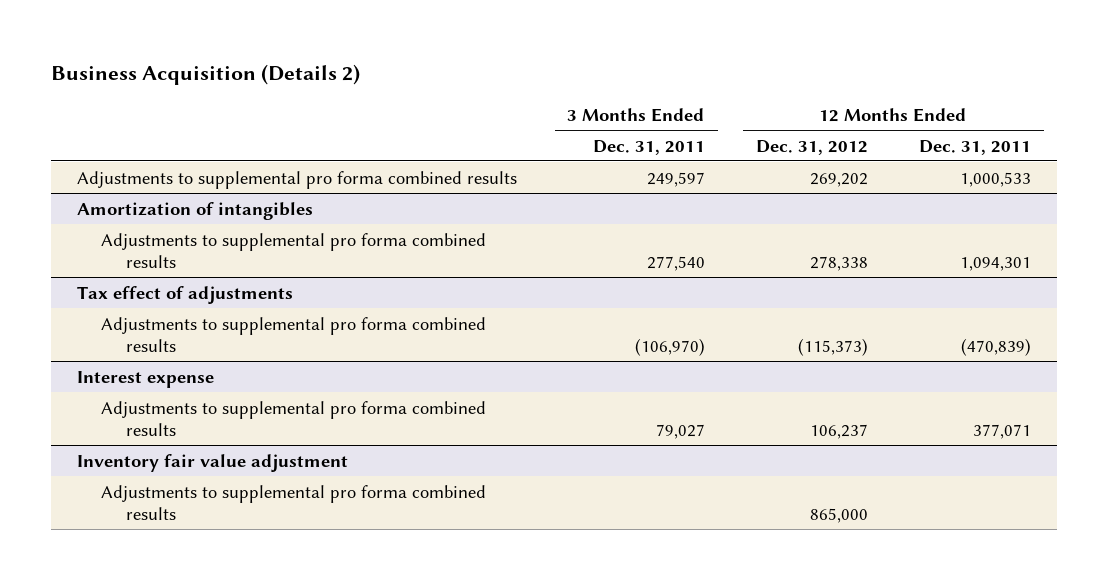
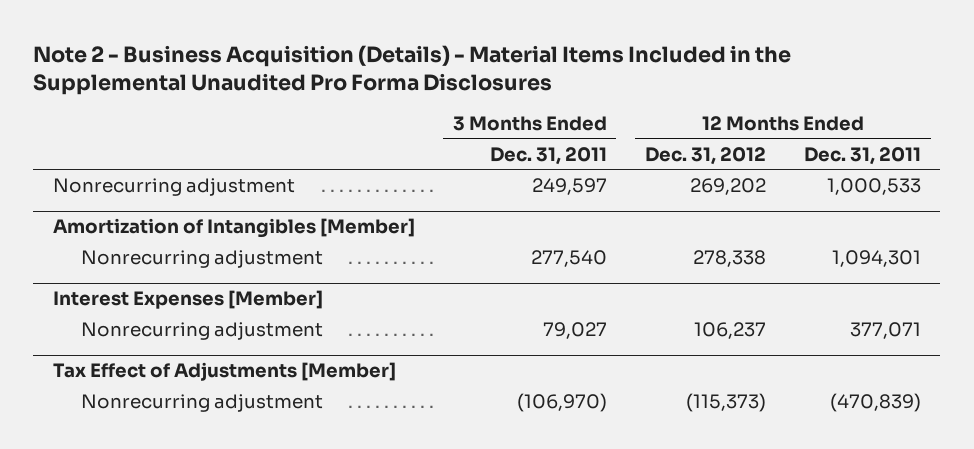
- Business Acquisition (Details 2)
+ Note 2 - Business Acquisition (Details) - Material Items Included in the Supplemental Unaudited Pro Forma Disclosures
- Adjustments to supplemental pro forma combined results | 249,597 | 269,202 | 1,000,533
- Amortization of intangibles
- Adjustments to supplemental pro forma combined results | 277,540 | 278,338 | 1,094,301
- Tax effect of adjustments
- Adjustments to supplemental pro forma combined results | (106,970) | (115,373) | (470,839)
- Interest expense
- Adjustments to supplemental pro forma combined results | 79,027 | 106,237 | 377,071
- Inventory fair value adjustment
- Adjustments to supplemental pro forma combined results | | 865,000 |
+ Nonrecurring adjustment | 249,597 | 269,202 | 1,000,533
+ Amortization of Intangibles [Member]
+ Nonrecurring adjustment | 277,540 | 278,338 | 1,094,301
+ Interest Expenses [Member]
+ Nonrecurring adjustment | 79,027 | 106,237 | 377,071
+ Tax Effect of Adjustments [Member]
+ Nonrecurring adjustment | (106,970) | (115,373) | (470,839)

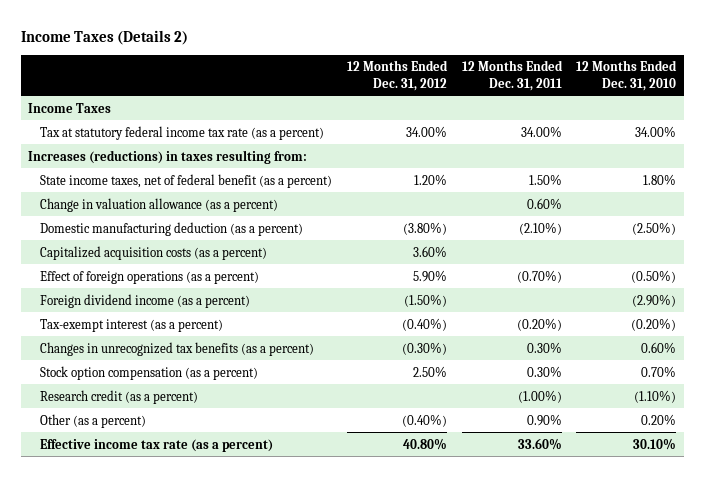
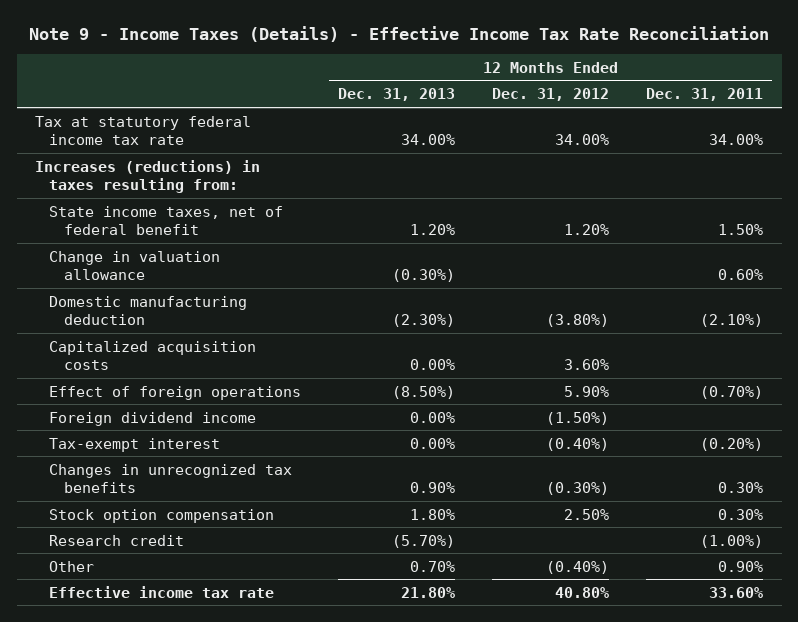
- Income Taxes (Details 2)
+ Note 9 - Income Taxes (Details) - Effective Income Tax Rate Reconciliation
- | 12 Months Ended Dec. 31, 2012 | 12 Months Ended Dec. 31, 2011 | 12 Months Ended Dec. 31, 2010
+ | 12 Months Ended Dec. 31, 2013 | 12 Months Ended Dec. 31, 2012 | 12 Months Ended Dec. 31, 2011
- Income Taxes
- Tax at statutory federal income tax rate (as a percent) | 34.00% | 34.00% | 34.00%
+ Tax at statutory federal income tax rate | 34.00% | 34.00% | 34.00%
- State income taxes, net of federal benefit (as a percent) | 1.20% | 1.50% | 1.80%
- Change in valuation allowance (as a percent) | | 0.60% |
- Domestic manufacturing deduction (as a percent) | (3.80%) | (2.10%) | (2.50%)
- Capitalized acquisition costs (as a percent) | 3.60% | |
- Effect of foreign operations (as a percent) | 5.90% | (0.70%) | (0.50%)
- Foreign dividend income (as a percent) | (1.50%) | | (2.90%)
- Tax-exempt interest (as a percent) | (0.40%) | (0.20%) | (0.20%)
- Changes in unrecognized tax benefits (as a percent) | (0.30%) | 0.30% | 0.60%
- Stock option compensation (as a percent) | 2.50% | 0.30% | 0.70%
- Research credit (as a percent) | | (1.00%) | (1.10%)
- Other (as a percent) | (0.40%) | 0.90% | 0.20%
- Effective income tax rate (as a percent) | 40.80% | 33.60% | 30.10%
+ State income taxes, net of federal benefit | 1.20% | 1.20% | 1.50%
+ Change in valuation allowance | (0.30%) | | 0.60%
+ Domestic manufacturing deduction | (2.30%) | (3.80%) | (2.10%)
+ Capitalized acquisition costs | 0.00% | 3.60% |
+ Effect of foreign operations | (8.50%) | 5.90% | (0.70%)
+ Foreign dividend income | 0.00% | (1.50%) |
+ Tax-exempt interest | 0.00% | (0.40%) | (0.20%)
+ Changes in unrecognized tax benefits | 0.90% | (0.30%) | 0.30%
+ Stock option compensation | 1.80% | 2.50% | 0.30%
+ Research credit | (5.70%) | | (1.00%)
+ Other | 0.70% | (0.40%) | 0.90%
+ Effective income tax rate | 21.80% | 40.80% | 33.60%

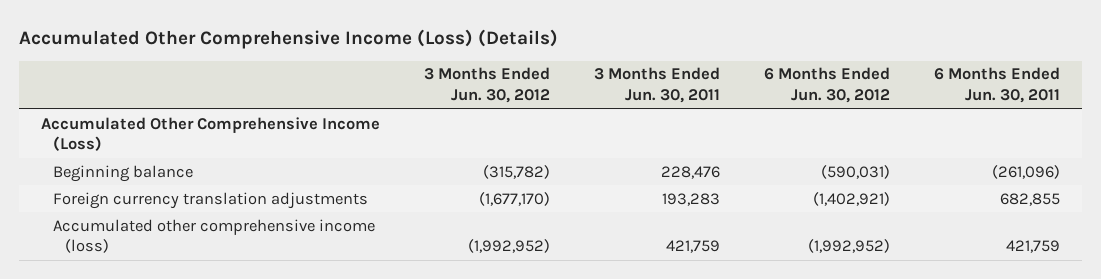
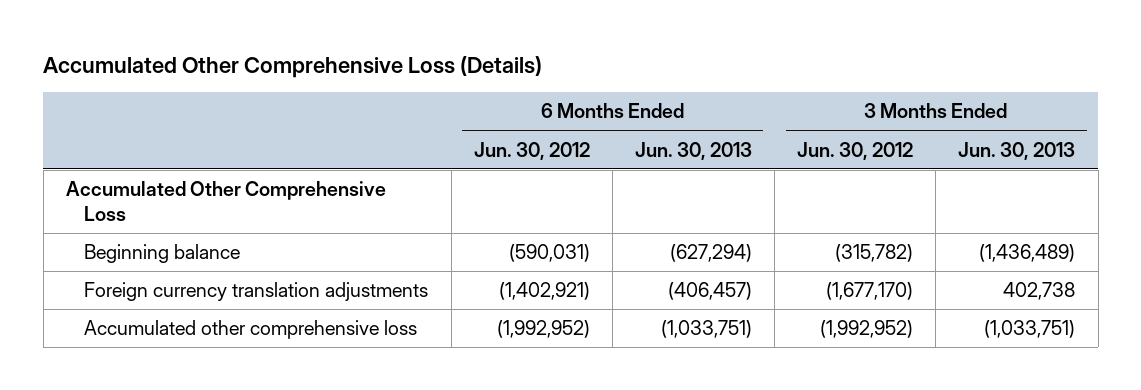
- Accumulated Other Comprehensive Income (Loss) (Details)
+ Accumulated Other Comprehensive Loss (Details)
- | 3 Months Ended Jun. 30, 2012 | 3 Months Ended Jun. 30, 2011 | 6 Months Ended Jun. 30, 2012 | 6 Months Ended Jun. 30, 2011
+ | 6 Months Ended Jun. 30, 2012 | 6 Months Ended Jun. 30, 2013 | 3 Months Ended Jun. 30, 2012 | 3 Months Ended Jun. 30, 2013
- Accumulated Other Comprehensive Income (Loss)
+ Accumulated Other Comprehensive Loss
- Accumulated other comprehensive income (loss) | (1,992,952) | 421,759 | (1,992,952) | 421,759
+ Accumulated other comprehensive loss | (1,992,952) | (1,033,751) | (1,992,952) | (1,033,751)

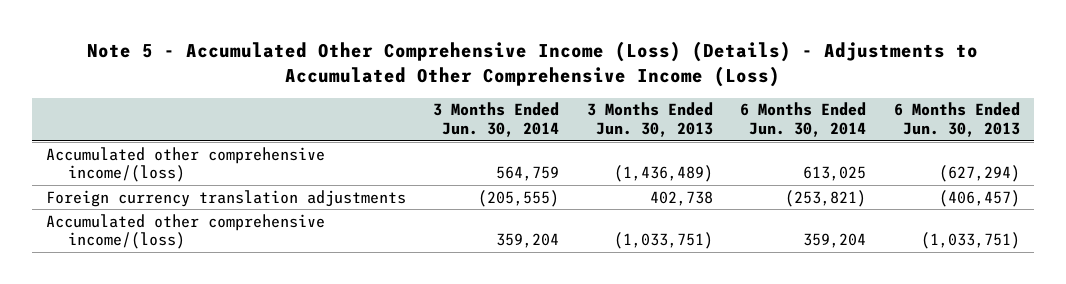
- Accumulated Other Comprehensive Loss (Details)
+ Note 5 - Accumulated Other Comprehensive Income (Loss) (Details) - Adjustments to Accumulated Other Comprehensive Income (Loss)
- | 6 Months Ended Jun. 30, 2012 | 6 Months Ended Jun. 30, 2013 | 3 Months Ended Jun. 30, 2012 | 3 Months Ended Jun. 30, 2013
+ | 3 Months Ended Jun. 30, 2014 | 3 Months Ended Jun. 30, 2013 | 6 Months Ended Jun. 30, 2014 | 6 Months Ended Jun. 30, 2013
- Accumulated Other Comprehensive Loss
- Beginning balance | (590,031) | (627,294) | (315,782) | (1,436,489)
+ Accumulated other comprehensive income/(loss) | 564,759 | (1,436,489) | 613,025 | (627,294)
- Accumulated other comprehensive loss | (1,992,952) | (1,033,751) | (1,992,952) | (1,033,751)
+ Accumulated other comprehensive income/(loss) | 359,204 | (1,033,751) | 359,204 | (1,033,751)

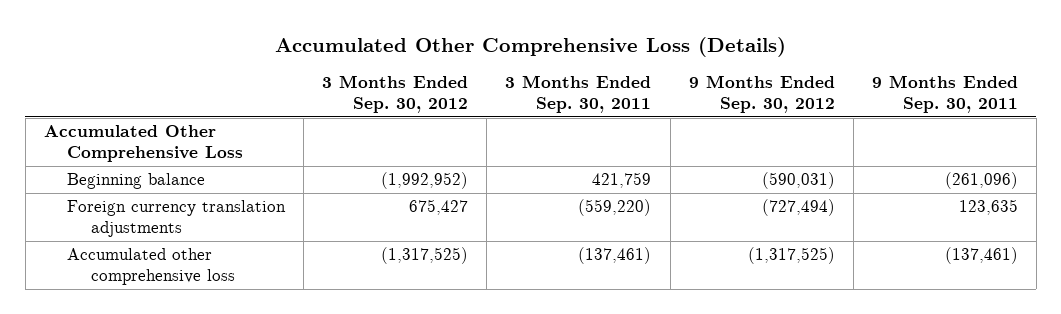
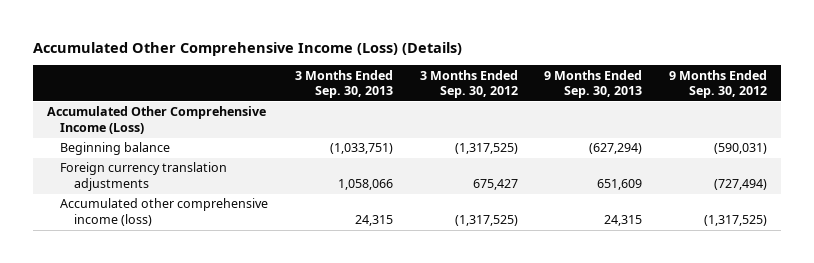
- Accumulated Other Comprehensive Loss (Details)
+ Accumulated Other Comprehensive Income (Loss) (Details)
- | 3 Months Ended Sep. 30, 2012 | 3 Months Ended Sep. 30, 2011 | 9 Months Ended Sep. 30, 2012 | 9 Months Ended Sep. 30, 2011
+ | 3 Months Ended Sep. 30, 2013 | 3 Months Ended Sep. 30, 2012 | 9 Months Ended Sep. 30, 2013 | 9 Months Ended Sep. 30, 2012
- Accumulated Other Comprehensive Loss
- Beginning balance | (1,992,952) | 421,759 | (590,031) | (261,096)
+ Accumulated Other Comprehensive Income (Loss)
+ Beginning balance | (1,033,751) | (1,317,525) | (627,294) | (590,031)
- Accumulated other comprehensive loss | (1,317,525) | (137,461) | (1,317,525) | (137,461)
+ Accumulated other comprehensive income (loss) | 24,315 | (1,317,525) | 24,315 | (1,317,525)

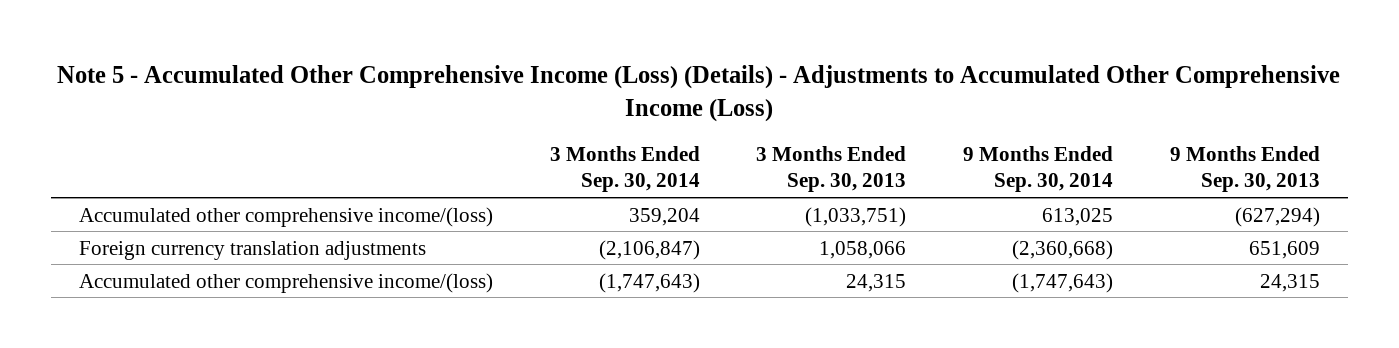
- Accumulated Other Comprehensive Income (Loss) (Details)
+ Note 5 - Accumulated Other Comprehensive Income (Loss) (Details) - Adjustments to Accumulated Other Comprehensive Income (Loss)
- | 3 Months Ended Sep. 30, 2013 | 3 Months Ended Sep. 30, 2012 | 9 Months Ended Sep. 30, 2013 | 9 Months Ended Sep. 30, 2012
+ | 3 Months Ended Sep. 30, 2014 | 3 Months Ended Sep. 30, 2013 | 9 Months Ended Sep. 30, 2014 | 9 Months Ended Sep. 30, 2013
- Accumulated Other Comprehensive Income (Loss)
- Beginning balance | (1,033,751) | (1,317,525) | (627,294) | (590,031)
+ Accumulated other comprehensive income/(loss) | 359,204 | (1,033,751) | 613,025 | (627,294)
- Accumulated other comprehensive income (loss) | 24,315 | (1,317,525) | 24,315 | (1,317,525)
+ Accumulated other comprehensive income/(loss) | (1,747,643) | 24,315 | (1,747,643) | 24,315

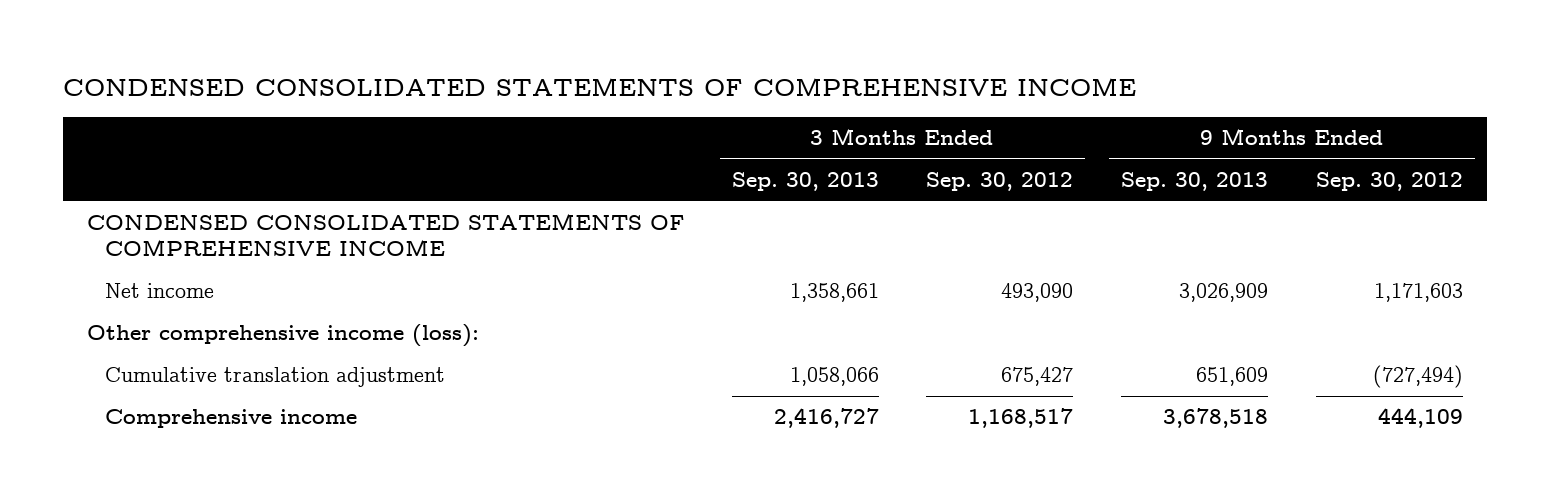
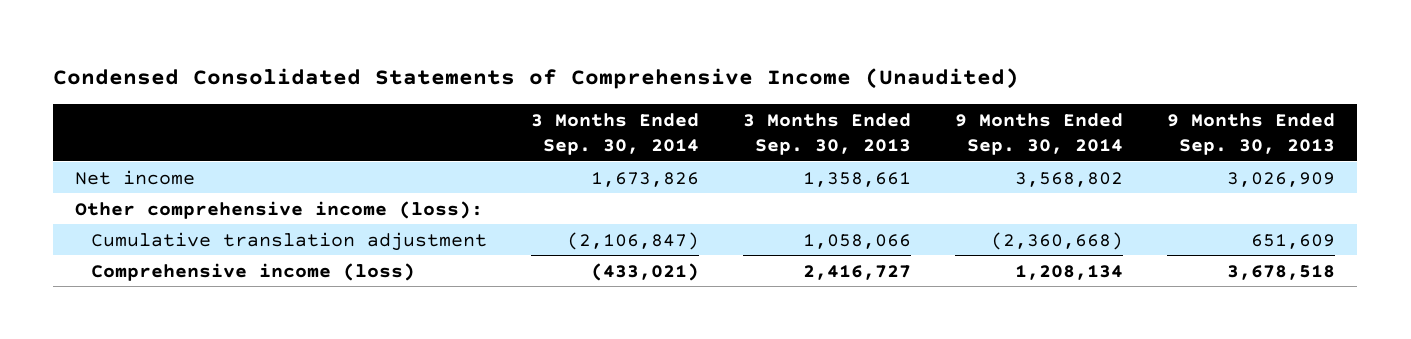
- CONDENSED CONSOLIDATED STATEMENTS OF COMPREHENSIVE INCOME
+ Condensed Consolidated Statements of Comprehensive Income (Unaudited)
- | 3 Months Ended Sep. 30, 2013 | 3 Months Ended Sep. 30, 2012 | 9 Months Ended Sep. 30, 2013 | 9 Months Ended Sep. 30, 2012
+ | 3 Months Ended Sep. 30, 2014 | 3 Months Ended Sep. 30, 2013 | 9 Months Ended Sep. 30, 2014 | 9 Months Ended Sep. 30, 2013
- CONDENSED CONSOLIDATED STATEMENTS OF COMPREHENSIVE INCOME
- Comprehensive income | 2,416,727 | 1,168,517 | 3,678,518 | 444,109
+ Comprehensive income (loss) | (433,021) | 2,416,727 | 1,208,134 | 3,678,518

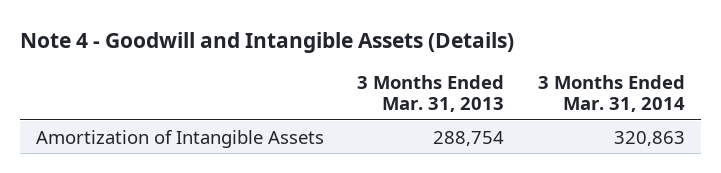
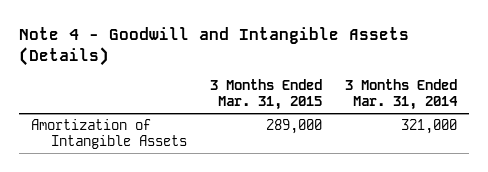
- | 3 Months Ended Mar. 31, 2013 | 3 Months Ended Mar. 31, 2014
+ | 3 Months Ended Mar. 31, 2015 | 3 Months Ended Mar. 31, 2014
- Amortization of Intangible Assets | 288,754 | 320,863
+ Amortization of Intangible Assets | 289,000 | 321,000

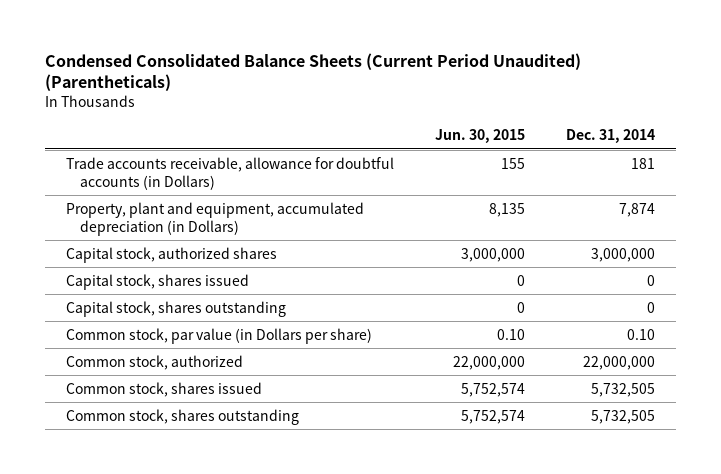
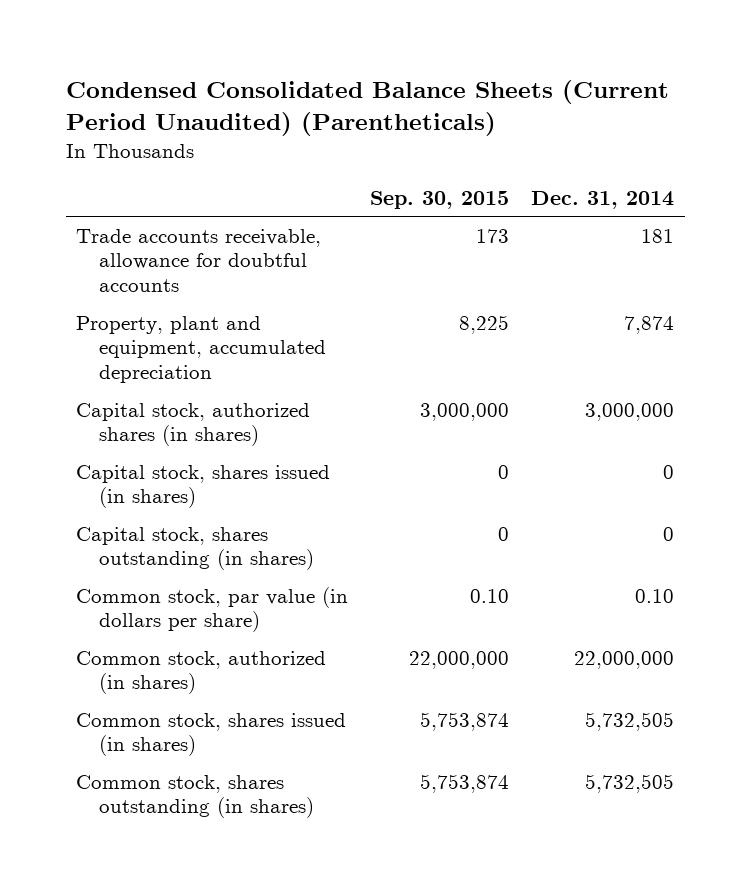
- | Jun. 30, 2015 | Dec. 31, 2014
+ | Sep. 30, 2015 | Dec. 31, 2014
- Trade accounts receivable, allowance for doubtful accounts (in Dollars) | 155 | 181
- Property, plant and equipment, accumulated depreciation (in Dollars) | 8,135 | 7,874
- Capital stock, authorized shares | 3,000,000 | 3,000,000
- Capital stock, shares issued | 0 | 0
- Capital stock, shares outstanding | 0 | 0
- Common stock, par value (in Dollars per share) | 0.10 | 0.10
- Common stock, authorized | 22,000,000 | 22,000,000
- Common stock, shares issued | 5,752,574 | 5,732,505
- Common stock, shares outstanding | 5,752,574 | 5,732,505
+ Trade accounts receivable, allowance for doubtful accounts | 173 | 181
+ Property, plant and equipment, accumulated depreciation | 8,225 | 7,874
+ Capital stock, authorized shares (in shares) | 3,000,000 | 3,000,000
+ Capital stock, shares issued (in shares) | 0 | 0
+ Capital stock, shares outstanding (in shares) | 0 | 0
+ Common stock, par value (in dollars per share) | 0.10 | 0.10
+ Common stock, authorized (in shares) | 22,000,000 | 22,000,000
+ Common stock, shares issued (in shares) | 5,753,874 | 5,732,505
+ Common stock, shares outstanding (in shares) | 5,753,874 | 5,732,505

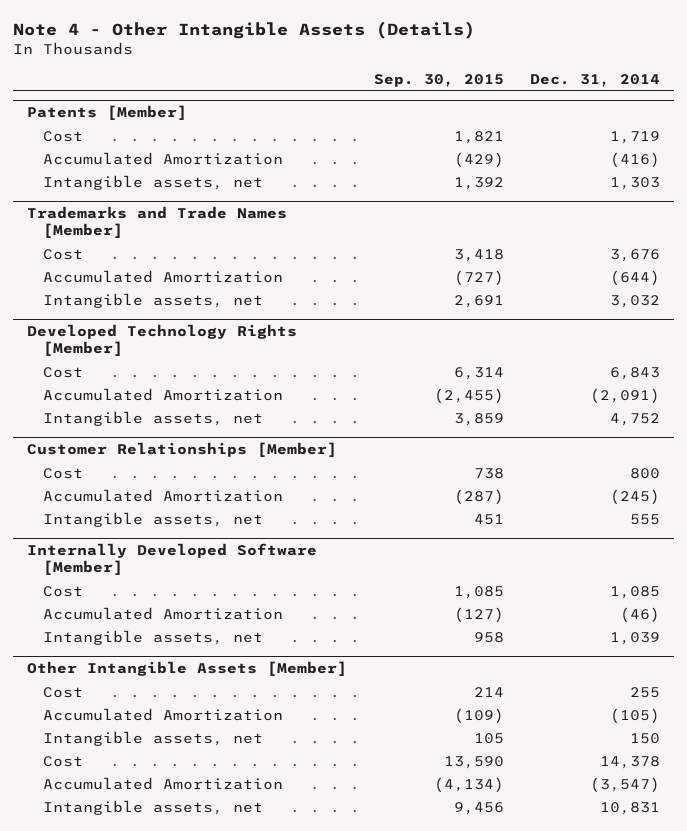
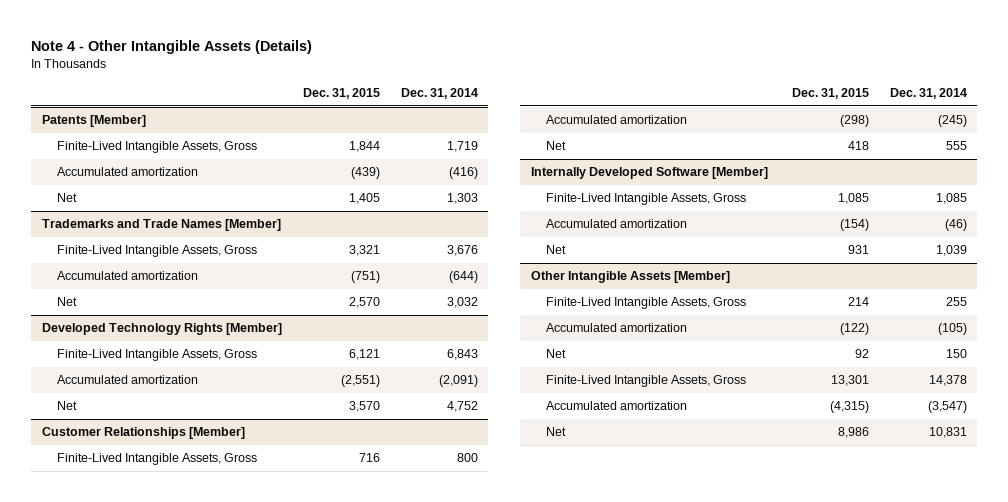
- | Sep. 30, 2015 | Dec. 31, 2014
+ | Dec. 31, 2015 | Dec. 31, 2014
@ Patents [Member]
- Cost | 1,821 | 1,719
- Accumulated Amortization | (429) | (416)
- Intangible assets, net | 1,392 | 1,303
+ Finite-Lived Intangible Assets, Gross | 1,844 | 1,719
+ Accumulated amortization | (439) | (416)
+ Net | 1,405 | 1,303
@ Trademarks and Trade Names [Member]
- Cost | 3,418 | 3,676
- Accumulated Amortization | (727) | (644)
- Intangible assets, net | 2,691 | 3,032
+ Finite-Lived Intangible Assets, Gross | 3,321 | 3,676
+ Accumulated amortization | (751) | (644)
+ Net | 2,570 | 3,032
@ Developed Technology Rights [Member]
- Cost | 6,314 | 6,843
- Accumulated Amortization | (2,455) | (2,091)
- Intangible assets, net | 3,859 | 4,752
+ Finite-Lived Intangible Assets, Gross | 6,121 | 6,843
+ Accumulated amortization | (2,551) | (2,091)
+ Net | 3,570 | 4,752
@ Customer Relationships [Member]
- Cost | 738 | 800
- Accumulated Amortization | (287) | (245)
- Intangible assets, net | 451 | 555
+ Finite-Lived Intangible Assets, Gross | 716 | 800
+ Accumulated amortization | (298) | (245)
+ Net | 418 | 555
@ Internally Developed Software [Member]
- Cost | 1,085 | 1,085
- Accumulated Amortization | (127) | (46)
- Intangible assets, net | 958 | 1,039
+ Finite-Lived Intangible Assets, Gross | 1,085 | 1,085
+ Accumulated amortization | (154) | (46)
+ Net | 931 | 1,039
@ Other Intangible Assets [Member]
- Cost | 214 | 255
- Accumulated Amortization | (109) | (105)
- Intangible assets, net | 105 | 150
- Cost | 13,590 | 14,378
- Accumulated Amortization | (4,134) | (3,547)
- Intangible assets, net | 9,456 | 10,831
+ Finite-Lived Intangible Assets, Gross | 214 | 255
+ Accumulated amortization | (122) | (105)
+ Net | 92 | 150
+ Finite-Lived Intangible Assets, Gross | 13,301 | 14,378
+ Accumulated amortization | (4,315) | (3,547)
+ Net | 8,986 | 10,831

